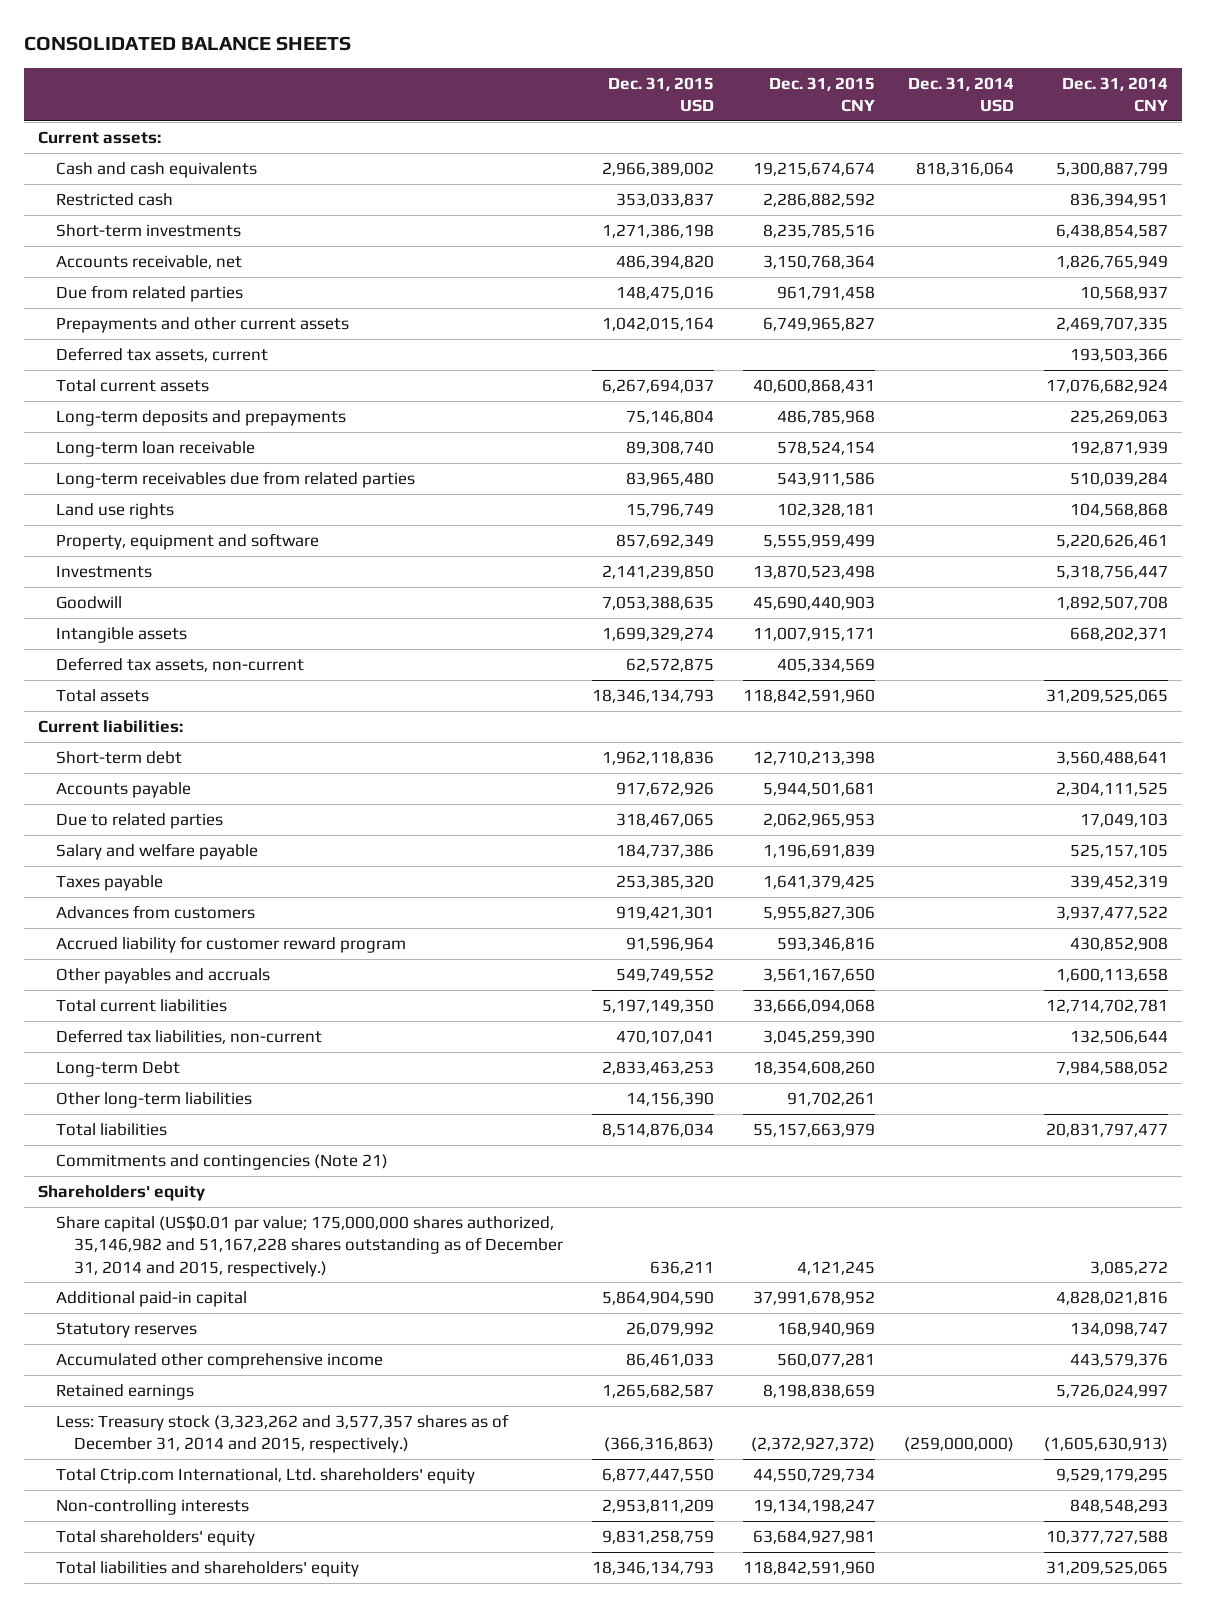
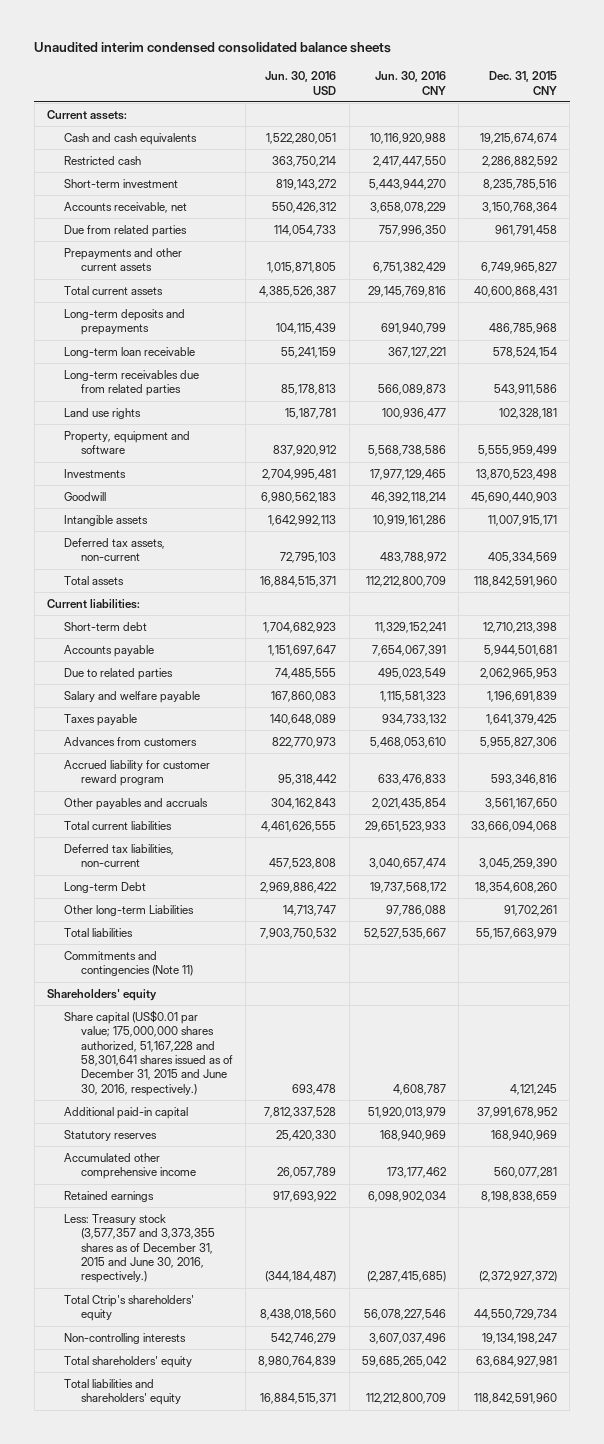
- CONSOLIDATED BALANCE SHEETS
+ Unaudited interim condensed consolidated balance sheets
- | Dec. 31, 2015 USD | Dec. 31, 2015 CNY | Dec. 31, 2014 USD | Dec. 31, 2014 CNY
+ | Jun. 30, 2016 USD | Jun. 30, 2016 CNY | Dec. 31, 2015 CNY
- Short-term investments | 1,271,386,198 | 8,235,785,516 | | 6,438,854,587
+ Short-term investment | 819,143,272 | 5,443,944,270 | 8,235,785,516
- Deferred tax assets, current | | | | 193,503,366
- Other long-term liabilities | 14,156,390 | 91,702,261 | |
+ Other long-term Liabilities | 14,713,747 | 97,786,088 | 91,702,261
- Commitments and contingencies (Note 21)
+ Commitments and contingencies (Note 11)
- Share capital (US$0.01 par value; 175,000,000 shares authorized, 35,146,982 and 51,167,228 shares outstanding as of December 31, 2014 and 2015, respectively.) | 636,211 | 4,121,245 | | 3,085,272
+ Share capital (US$0.01 par value; 175,000,000 shares authorized, 51,167,228 and 58,301,641 shares issued as of December 31, 2015 and June 30, 2016, respectively.) | 693,478 | 4,608,787 | 4,121,245
- Less: Treasury stock (3,323,262 and 3,577,357 shares as of December 31, 2014 and 2015, respectively.) | (366,316,863) | (2,372,927,372) | (259,000,000) | (1,605,630,913)
- Total Ctrip.com International, Ltd. shareholders' equity | 6,877,447,550 | 44,550,729,734 | | 9,529,179,295
+ Less: Treasury stock (3,577,357 and 3,373,355 shares as of December 31, 2015 and June 30, 2016, respectively.) | (344,184,487) | (2,287,415,685) | (2,372,927,372)
+ Total Ctrip's shareholders' equity | 8,438,018,560 | 56,078,227,546 | 44,550,729,734

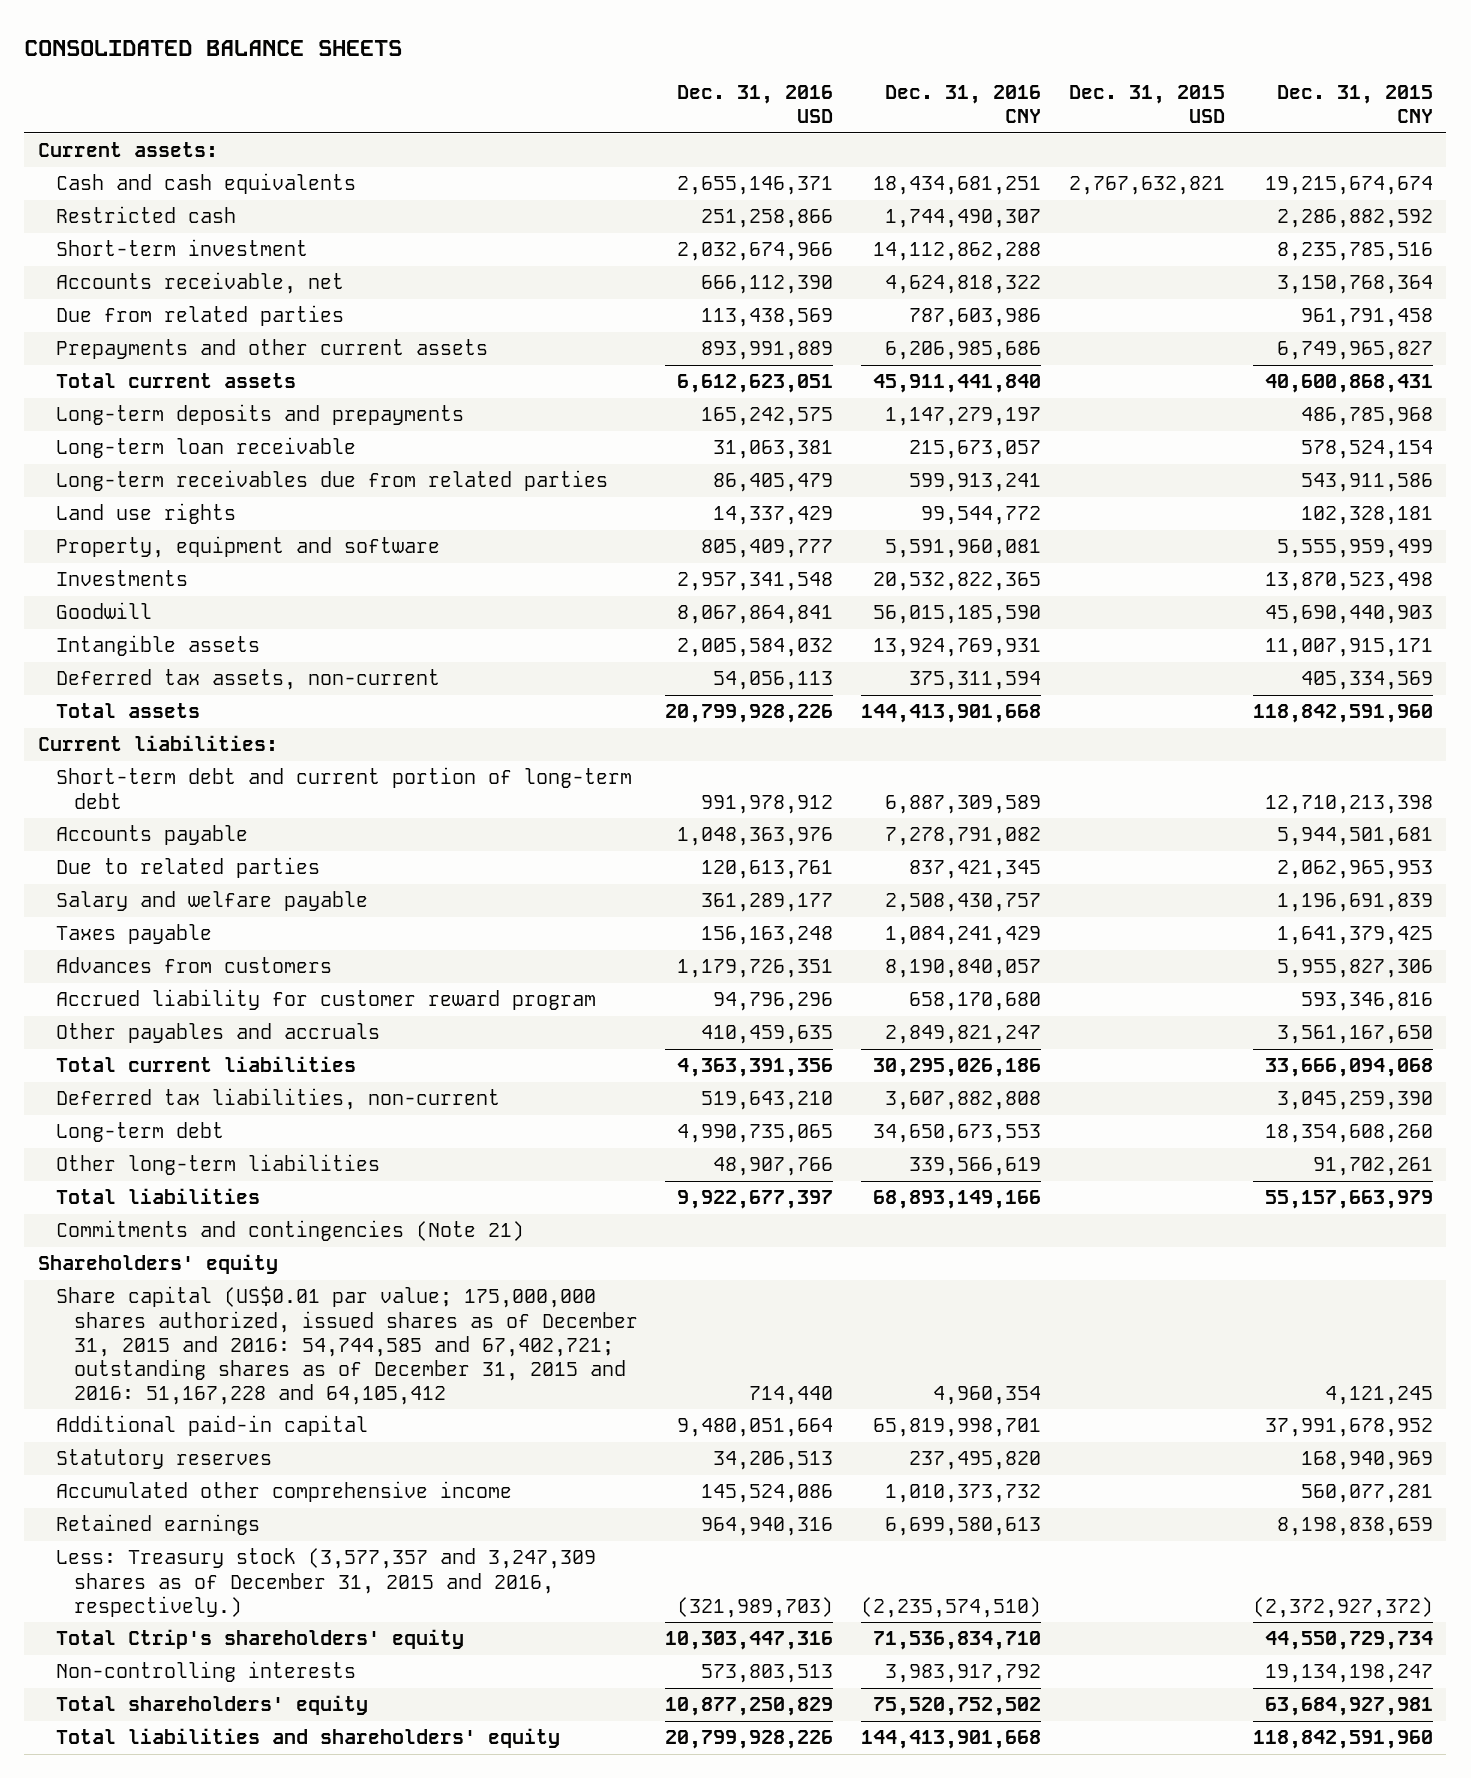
- Unaudited interim condensed consolidated balance sheets
+ CONSOLIDATED BALANCE SHEETS
- | Jun. 30, 2016 USD | Jun. 30, 2016 CNY | Dec. 31, 2015 CNY
+ | Dec. 31, 2016 USD | Dec. 31, 2016 CNY | Dec. 31, 2015 USD | Dec. 31, 2015 CNY
- Short-term debt | 1,704,682,923 | 11,329,152,241 | 12,710,213,398
+ Short-term debt and current portion of long-term debt | 991,978,912 | 6,887,309,589 | | 12,710,213,398
- Long-term Debt | 2,969,886,422 | 19,737,568,172 | 18,354,608,260
- Other long-term Liabilities | 14,713,747 | 97,786,088 | 91,702,261
+ Long-term debt | 4,990,735,065 | 34,650,673,553 | | 18,354,608,260
+ Other long-term liabilities | 48,907,766 | 339,566,619 | | 91,702,261
- Commitments and contingencies (Note 11)
+ Commitments and contingencies (Note 21)
- Share capital (US$0.01 par value; 175,000,000 shares authorized, 51,167,228 and 58,301,641 shares issued as of December 31, 2015 and June 30, 2016, respectively.) | 693,478 | 4,608,787 | 4,121,245
+ Share capital (US$0.01 par value; 175,000,000 shares authorized, issued shares as of December 31, 2015 and 2016: 54,744,585 and 67,402,721; outstanding shares as of December 31, 2015 and 2016: 51,167,228 and 64,105,412 | 714,440 | 4,960,354 | | 4,121,245
- Less: Treasury stock (3,577,357 and 3,373,355 shares as of December 31, 2015 and June 30, 2016, respectively.) | (344,184,487) | (2,287,415,685) | (2,372,927,372)
+ Less: Treasury stock (3,577,357 and 3,247,309 shares as of December 31, 2015 and 2016, respectively.) | (321,989,703) | (2,235,574,510) | | (2,372,927,372)

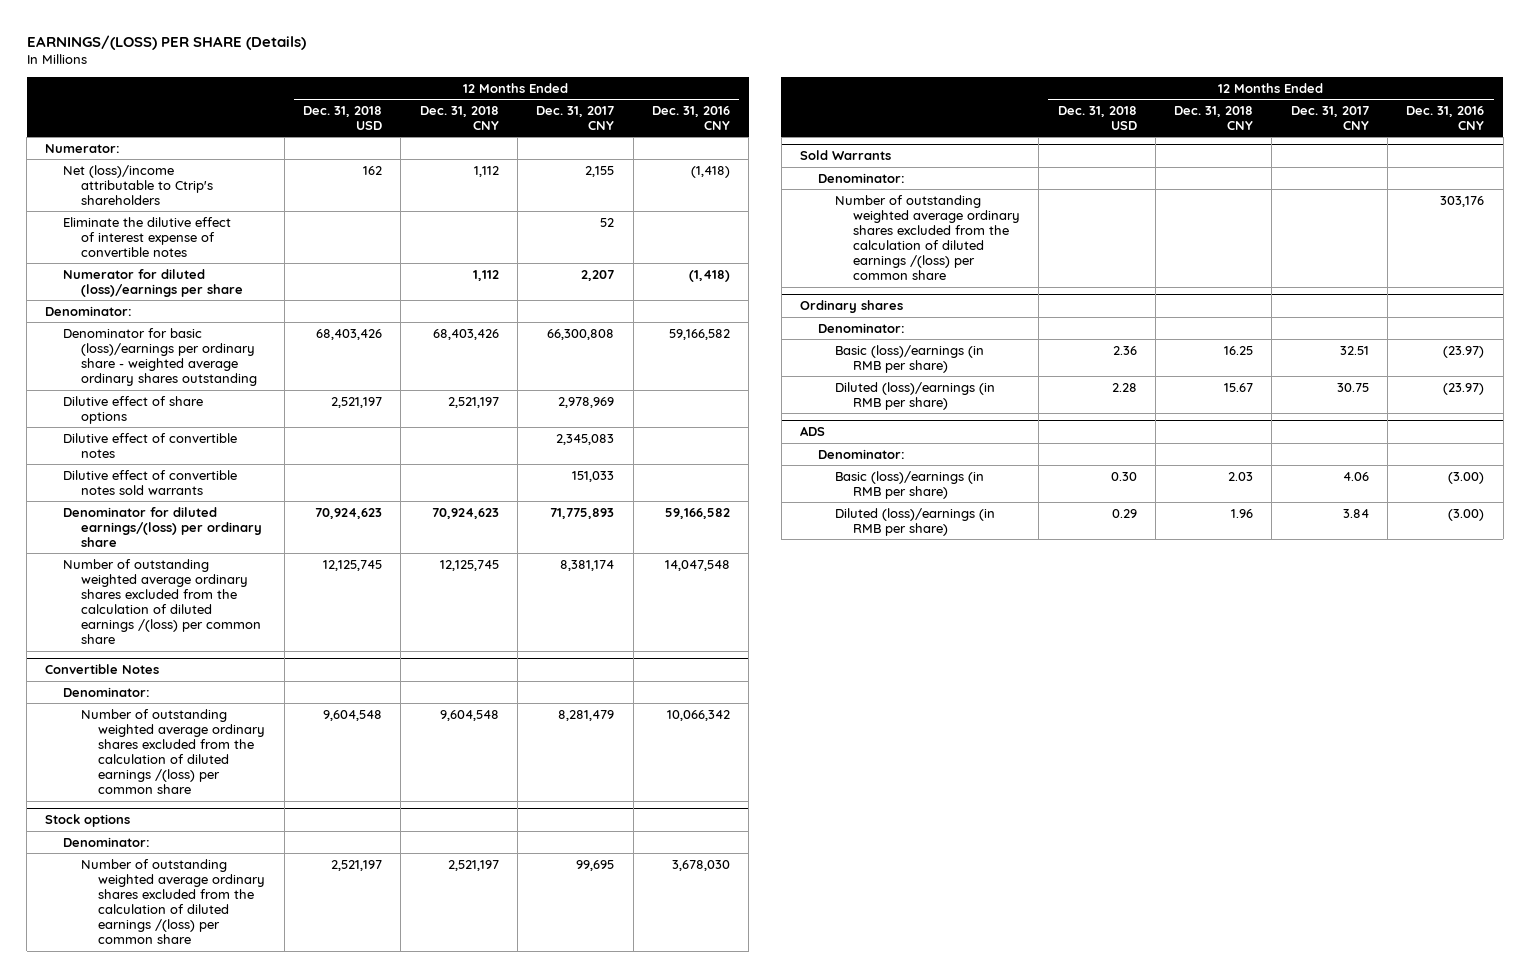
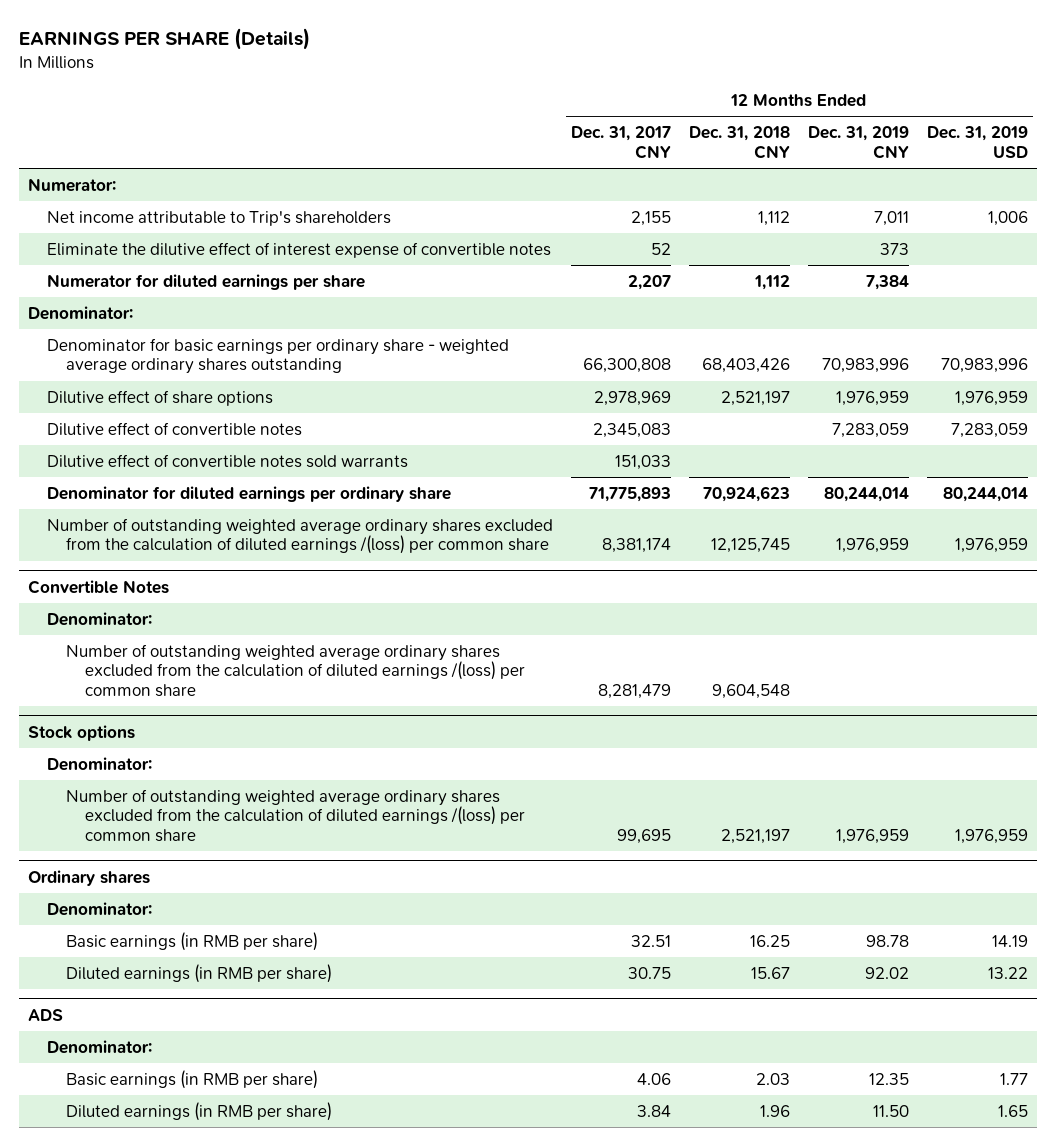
- EARNINGS/(LOSS) PER SHARE (Details)
+ EARNINGS PER SHARE (Details)
- | 12 Months Ended Dec. 31, 2018 USD | 12 Months Ended Dec. 31, 2018 CNY | 12 Months Ended Dec. 31, 2017 CNY | 12 Months Ended Dec. 31, 2016 CNY
+ | 12 Months Ended Dec. 31, 2017 CNY | 12 Months Ended Dec. 31, 2018 CNY | 12 Months Ended Dec. 31, 2019 CNY | 12 Months Ended Dec. 31, 2019 USD
- Net (loss)/income attributable to Ctrip's shareholders | 162 | 1,112 | 2,155 | (1,418)
+ Net income attributable to Trip's shareholders | 2,155 | 1,112 | 7,011 | 1,006
- Numerator for diluted (loss)/earnings per share | | 1,112 | 2,207 | (1,418)
+ Numerator for diluted earnings per share | 2,207 | 1,112 | 7,384 |
- Denominator for basic (loss)/earnings per ordinary share - weighted average ordinary shares outstanding | 68,403,426 | 68,403,426 | 66,300,808 | 59,166,582
+ Denominator for basic earnings per ordinary share - weighted average ordinary shares outstanding | 66,300,808 | 68,403,426 | 70,983,996 | 70,983,996
- Denominator for diluted earnings/(loss) per ordinary share | 70,924,623 | 70,924,623 | 71,775,893 | 59,166,582
+ Denominator for diluted earnings per ordinary share | 71,775,893 | 70,924,623 | 80,244,014 | 80,244,014
- Sold Warrants
- Denominator:
- Number of outstanding weighted average ordinary shares excluded from the calculation of diluted earnings /(loss) per common share | | | | 303,176
@ Ordinary shares
- Basic (loss)/earnings (in RMB per share) | 2.36 | 16.25 | 32.51 | (23.97)
- Diluted (loss)/earnings (in RMB per share) | 2.28 | 15.67 | 30.75 | (23.97)
+ Basic earnings (in RMB per share) | 32.51 | 16.25 | 98.78 | 14.19
+ Diluted earnings (in RMB per share) | 30.75 | 15.67 | 92.02 | 13.22
@ ADS
- Basic (loss)/earnings (in RMB per share) | 0.30 | 2.03 | 4.06 | (3.00)
- Diluted (loss)/earnings (in RMB per share) | 0.29 | 1.96 | 3.84 | (3.00)
+ Basic earnings (in RMB per share) | 4.06 | 2.03 | 12.35 | 1.77
+ Diluted earnings (in RMB per share) | 3.84 | 1.96 | 11.50 | 1.65

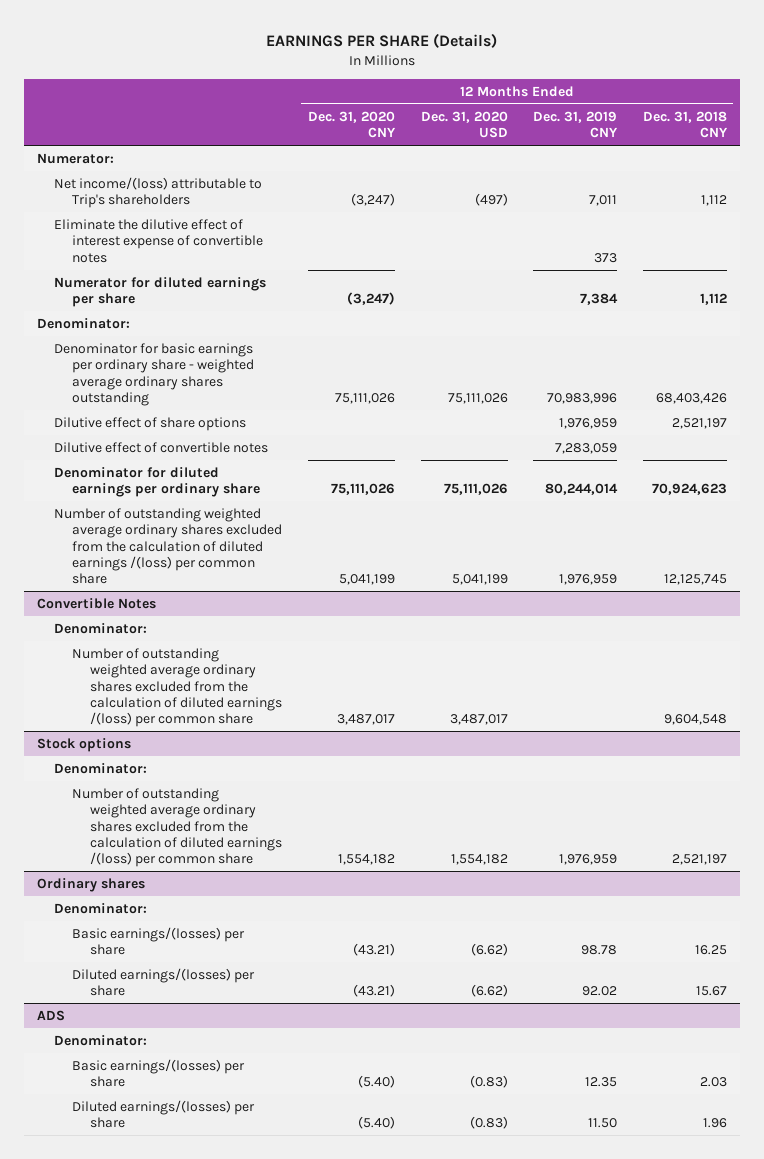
- | 12 Months Ended Dec. 31, 2017 CNY | 12 Months Ended Dec. 31, 2018 CNY | 12 Months Ended Dec. 31, 2019 CNY | 12 Months Ended Dec. 31, 2019 USD
+ | 12 Months Ended Dec. 31, 2020 CNY | 12 Months Ended Dec. 31, 2020 USD | 12 Months Ended Dec. 31, 2019 CNY | 12 Months Ended Dec. 31, 2018 CNY
- Net income attributable to Trip's shareholders | 2,155 | 1,112 | 7,011 | 1,006
+ Net income/(loss) attributable to Trip's shareholders | (3,247) | (497) | 7,011 | 1,112
- Dilutive effect of convertible notes sold warrants | 151,033 | | |
@ Ordinary shares
- Basic earnings (in RMB per share) | 32.51 | 16.25 | 98.78 | 14.19
- Diluted earnings (in RMB per share) | 30.75 | 15.67 | 92.02 | 13.22
+ Basic earnings/(losses) per share | (43.21) | (6.62) | 98.78 | 16.25
+ Diluted earnings/(losses) per share | (43.21) | (6.62) | 92.02 | 15.67
@ ADS
- Basic earnings (in RMB per share) | 4.06 | 2.03 | 12.35 | 1.77
- Diluted earnings (in RMB per share) | 3.84 | 1.96 | 11.50 | 1.65
+ Basic earnings/(losses) per share | (5.40) | (0.83) | 12.35 | 2.03
+ Diluted earnings/(losses) per share | (5.40) | (0.83) | 11.50 | 1.96

